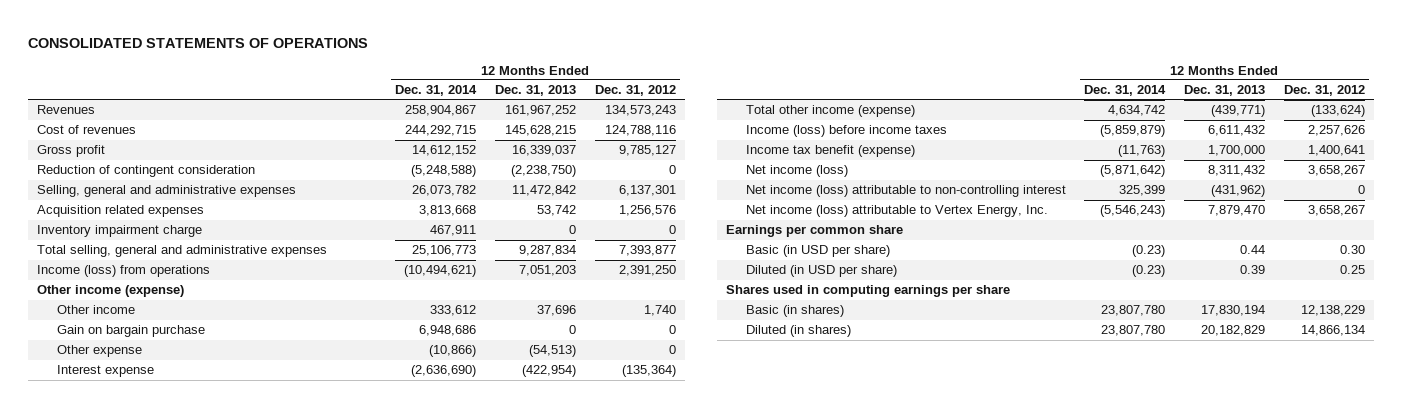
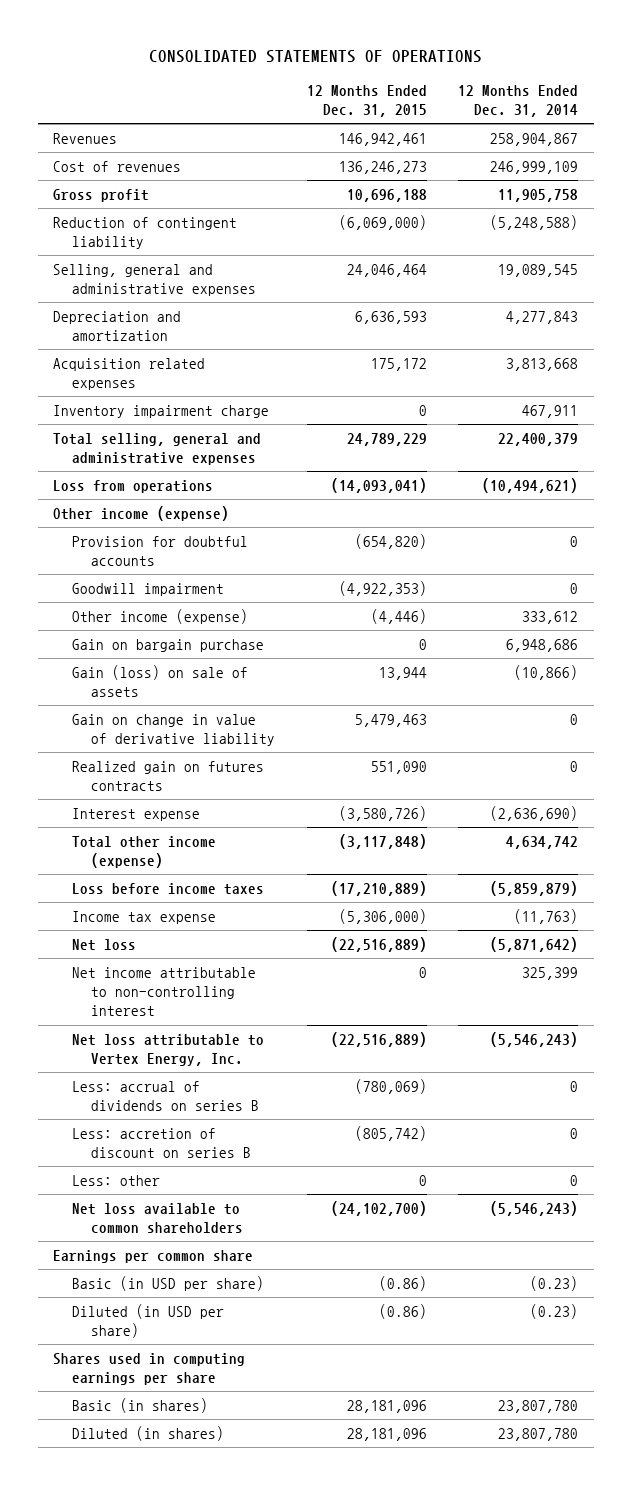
- | 12 Months Ended Dec. 31, 2014 | 12 Months Ended Dec. 31, 2013 | 12 Months Ended Dec. 31, 2012
+ | 12 Months Ended Dec. 31, 2015 | 12 Months Ended Dec. 31, 2014
- Cost of revenues | 244,292,715 | 145,628,215 | 124,788,116
- Gross profit | 14,612,152 | 16,339,037 | 9,785,127
- Reduction of contingent consideration | (5,248,588) | (2,238,750) | 0
- Selling, general and administrative expenses | 26,073,782 | 11,472,842 | 6,137,301
+ Cost of revenues | 136,246,273 | 246,999,109
+ Gross profit | 10,696,188 | 11,905,758
+ Reduction of contingent liability | (6,069,000) | (5,248,588)
+ Selling, general and administrative expenses | 24,046,464 | 19,089,545
+ Depreciation and amortization | 6,636,593 | 4,277,843
- Total selling, general and administrative expenses | 25,106,773 | 9,287,834 | 7,393,877
- Income (loss) from operations | (10,494,621) | 7,051,203 | 2,391,250
+ Total selling, general and administrative expenses | 24,789,229 | 22,400,379
+ Loss from operations | (14,093,041) | (10,494,621)
- Other income | 333,612 | 37,696 | 1,740
+ Provision for doubtful accounts | (654,820) | 0
+ Goodwill impairment | (4,922,353) | 0
+ Other income (expense) | (4,446) | 333,612
- Other expense | (10,866) | (54,513) | 0
+ Gain (loss) on sale of assets | 13,944 | (10,866)
+ Gain on change in value of derivative liability | 5,479,463 | 0
+ Realized gain on futures contracts | 551,090 | 0
- Income (loss) before income taxes | (5,859,879) | 6,611,432 | 2,257,626
- Income tax benefit (expense) | (11,763) | 1,700,000 | 1,400,641
- Net income (loss) | (5,871,642) | 8,311,432 | 3,658,267
- Net income (loss) attributable to non-controlling interest | 325,399 | (431,962) | 0
- Net income (loss) attributable to Vertex Energy, Inc. | (5,546,243) | 7,879,470 | 3,658,267
+ Loss before income taxes | (17,210,889) | (5,859,879)
+ Income tax expense | (5,306,000) | (11,763)
+ Net loss | (22,516,889) | (5,871,642)
+ Net income attributable to non-controlling interest | 0 | 325,399
+ Net loss attributable to Vertex Energy, Inc. | (22,516,889) | (5,546,243)
+ Less: accrual of dividends on series B | (780,069) | 0
+ Less: accretion of discount on series B | (805,742) | 0
+ Less: other | 0 | 0
+ Net loss available to common shareholders | (24,102,700) | (5,546,243)

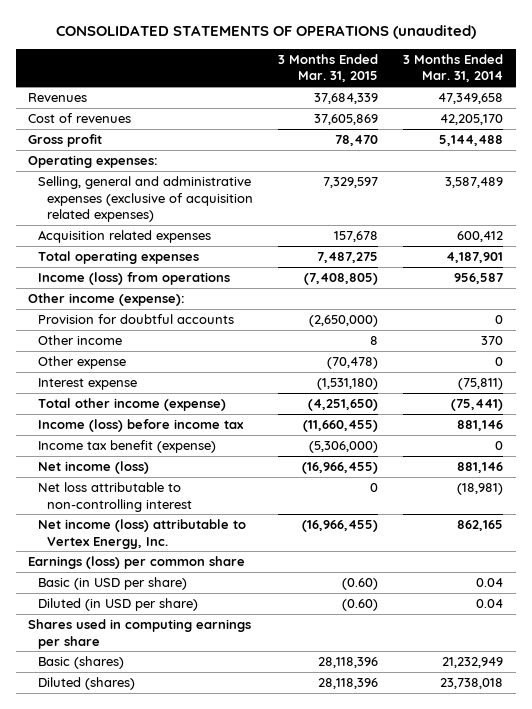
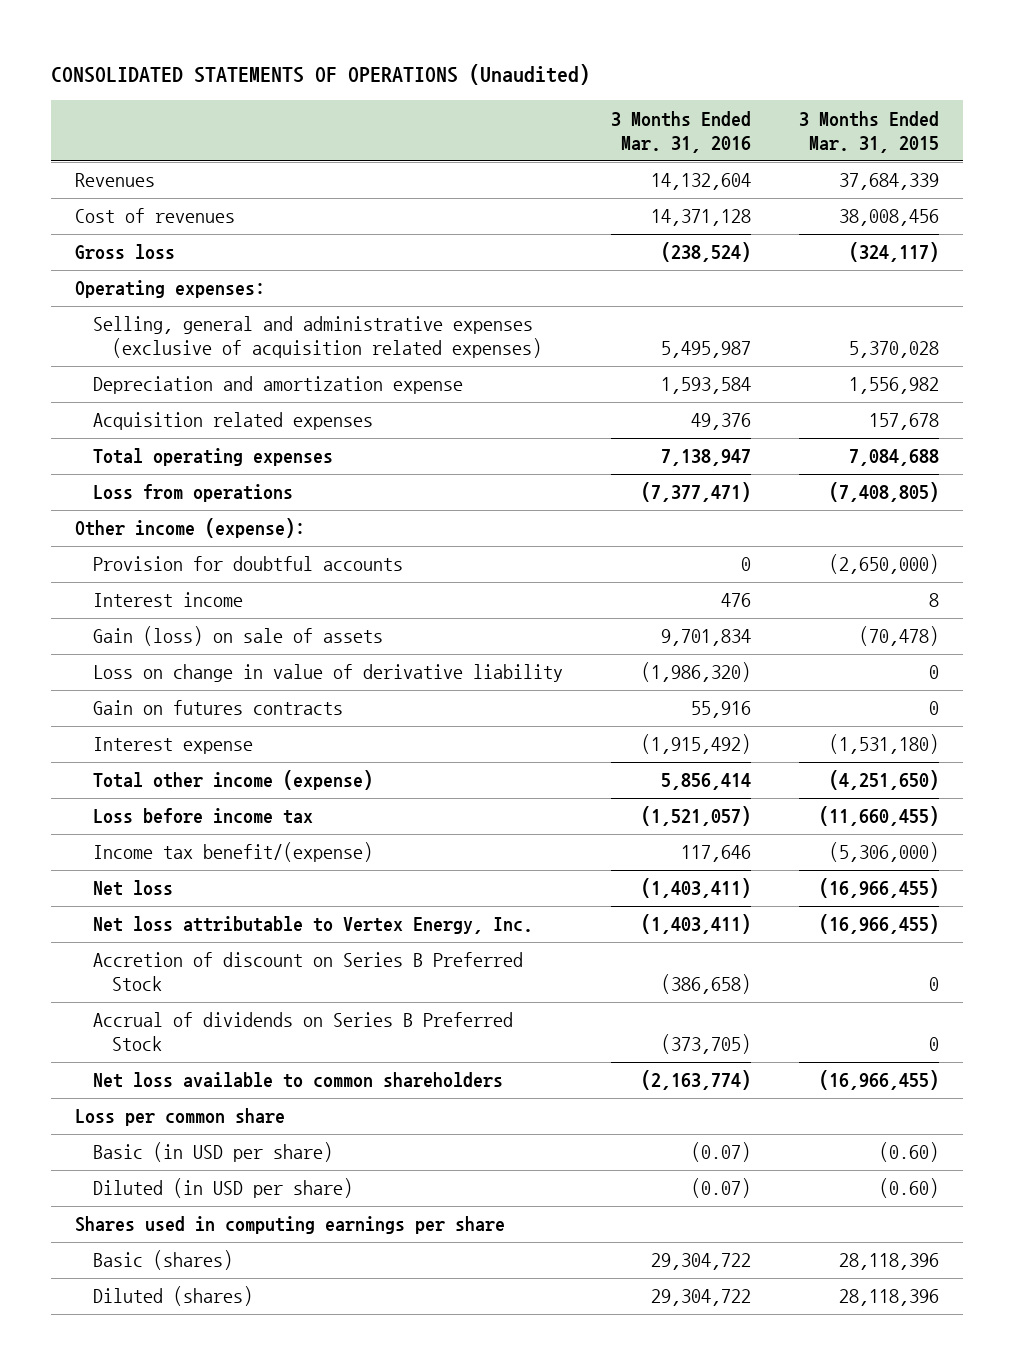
- CONSOLIDATED STATEMENTS OF OPERATIONS (unaudited)
+ CONSOLIDATED STATEMENTS OF OPERATIONS (Unaudited)
- | 3 Months Ended Mar. 31, 2015 | 3 Months Ended Mar. 31, 2014
+ | 3 Months Ended Mar. 31, 2016 | 3 Months Ended Mar. 31, 2015
- Cost of revenues | 37,605,869 | 42,205,170
- Gross profit | 78,470 | 5,144,488
+ Cost of revenues | 14,371,128 | 38,008,456
+ Gross loss | (238,524) | (324,117)
- Selling, general and administrative expenses (exclusive of acquisition related expenses) | 7,329,597 | 3,587,489
+ Selling, general and administrative expenses (exclusive of acquisition related expenses) | 5,495,987 | 5,370,028
+ Depreciation and amortization expense | 1,593,584 | 1,556,982
- Total operating expenses | 7,487,275 | 4,187,901
- Income (loss) from operations | (7,408,805) | 956,587
+ Total operating expenses | 7,138,947 | 7,084,688
+ Loss from operations | (7,377,471) | (7,408,805)
- Other income | 8 | 370
- Other expense | (70,478) | 0
+ Interest income | 476 | 8
+ Gain (loss) on sale of assets | 9,701,834 | (70,478)
+ Loss on change in value of derivative liability | (1,986,320) | 0
+ Gain on futures contracts | 55,916 | 0
- Income (loss) before income tax | (11,660,455) | 881,146
- Income tax benefit (expense) | (5,306,000) | 0
- Net income (loss) | (16,966,455) | 881,146
- Net loss attributable to non-controlling interest | 0 | (18,981)
- Net income (loss) attributable to Vertex Energy, Inc. | (16,966,455) | 862,165
- Earnings (loss) per common share
+ Loss before income tax | (1,521,057) | (11,660,455)
+ Income tax benefit/(expense) | 117,646 | (5,306,000)
+ Net loss | (1,403,411) | (16,966,455)
+ Net loss attributable to Vertex Energy, Inc. | (1,403,411) | (16,966,455)
+ Accretion of discount on Series B Preferred Stock | (386,658) | 0
+ Accrual of dividends on Series B Preferred Stock | (373,705) | 0
+ Net loss available to common shareholders | (2,163,774) | (16,966,455)
+ Loss per common share

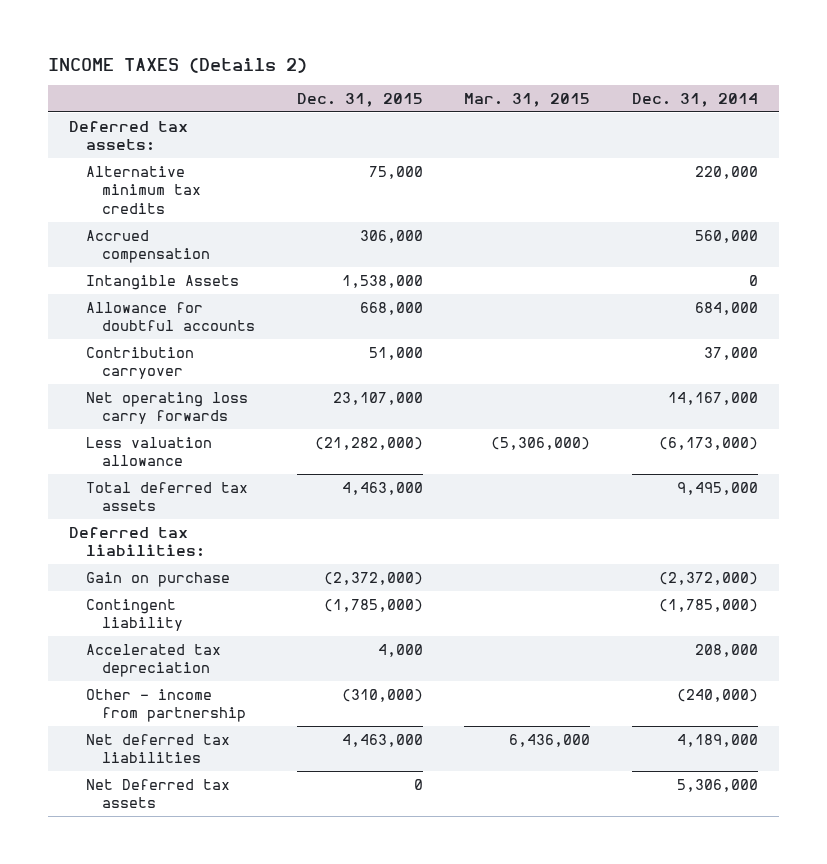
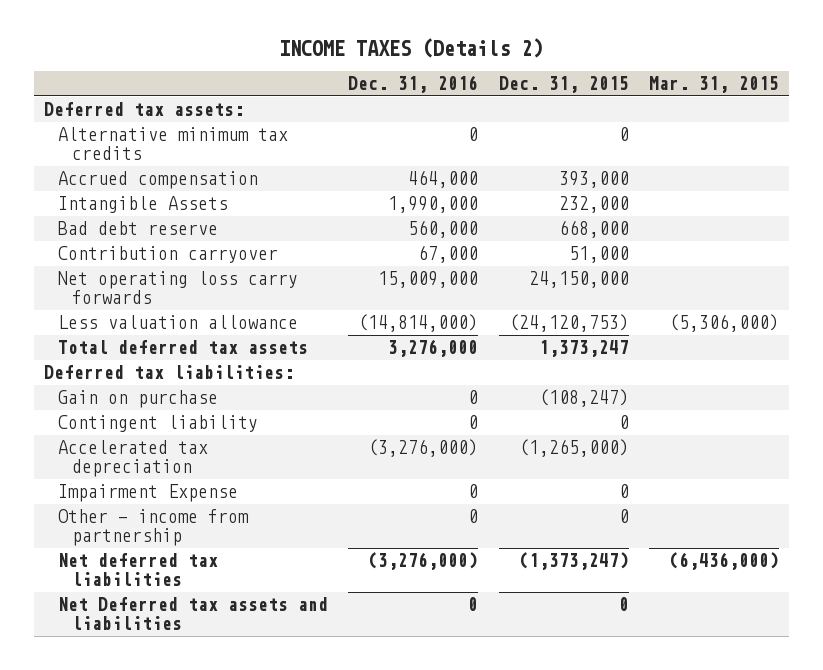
- | Dec. 31, 2015 | Mar. 31, 2015 | Dec. 31, 2014
+ | Dec. 31, 2016 | Dec. 31, 2015 | Mar. 31, 2015
- Alternative minimum tax credits | 75,000 | | 220,000
- Accrued compensation | 306,000 | | 560,000
- Intangible Assets | 1,538,000 | | 0
- Allowance for doubtful accounts | 668,000 | | 684,000
+ Alternative minimum tax credits | 0 | 0 |
+ Accrued compensation | 464,000 | 393,000 |
+ Intangible Assets | 1,990,000 | 232,000 |
+ Bad debt reserve | 560,000 | 668,000 |
- Net operating loss carry forwards | 23,107,000 | | 14,167,000
- Less valuation allowance | (21,282,000) | (5,306,000) | (6,173,000)
- Total deferred tax assets | 4,463,000 | | 9,495,000
+ Net operating loss carry forwards | 15,009,000 | 24,150,000 |
+ Less valuation allowance | (14,814,000) | (24,120,753) | (5,306,000)
+ Total deferred tax assets | 3,276,000 | 1,373,247 |
- Gain on purchase | (2,372,000) | | (2,372,000)
- Contingent liability | (1,785,000) | | (1,785,000)
- Accelerated tax depreciation | 4,000 | | 208,000
- Other - income from partnership | (310,000) | | (240,000)
- Net deferred tax liabilities | 4,463,000 | 6,436,000 | 4,189,000
- Net Deferred tax assets | 0 | | 5,306,000
+ Gain on purchase | 0 | (108,247) |
+ Contingent liability | 0 | 0 |
+ Accelerated tax depreciation | (3,276,000) | (1,265,000) |
+ Impairment Expense | 0 | 0 |
+ Other - income from partnership | 0 | 0 |
+ Net deferred tax liabilities | (3,276,000) | (1,373,247) | (6,436,000)
+ Net Deferred tax assets and liabilities | 0 | 0 |

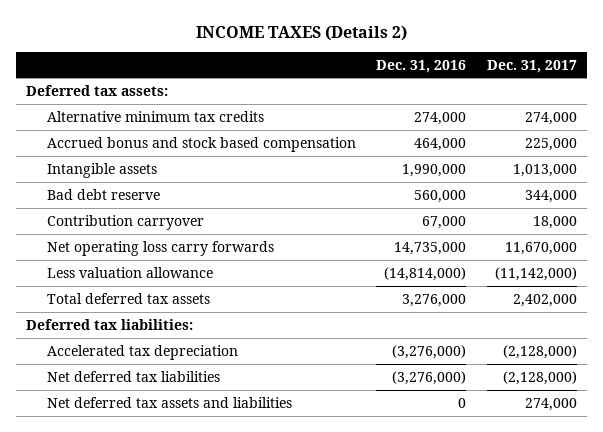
- | Dec. 31, 2016 | Dec. 31, 2015 | Mar. 31, 2015
+ | Dec. 31, 2016 | Dec. 31, 2017
- Alternative minimum tax credits | 0 | 0 |
- Accrued compensation | 464,000 | 393,000 |
- Intangible Assets | 1,990,000 | 232,000 |
+ Alternative minimum tax credits | 274,000 | 274,000
+ Accrued bonus and stock based compensation | 464,000 | 225,000
+ Intangible assets | 1,990,000 | 1,013,000
- Net operating loss carry forwards | 15,009,000 | 24,150,000 |
+ Net operating loss carry forwards | 14,735,000 | 11,670,000
- Gain on purchase | 0 | (108,247) |
- Contingent liability | 0 | 0 |
- Impairment Expense | 0 | 0 |
- Other - income from partnership | 0 | 0 |
- Net Deferred tax assets and liabilities | 0 | 0 |
+ Net deferred tax assets and liabilities | 0 | 274,000

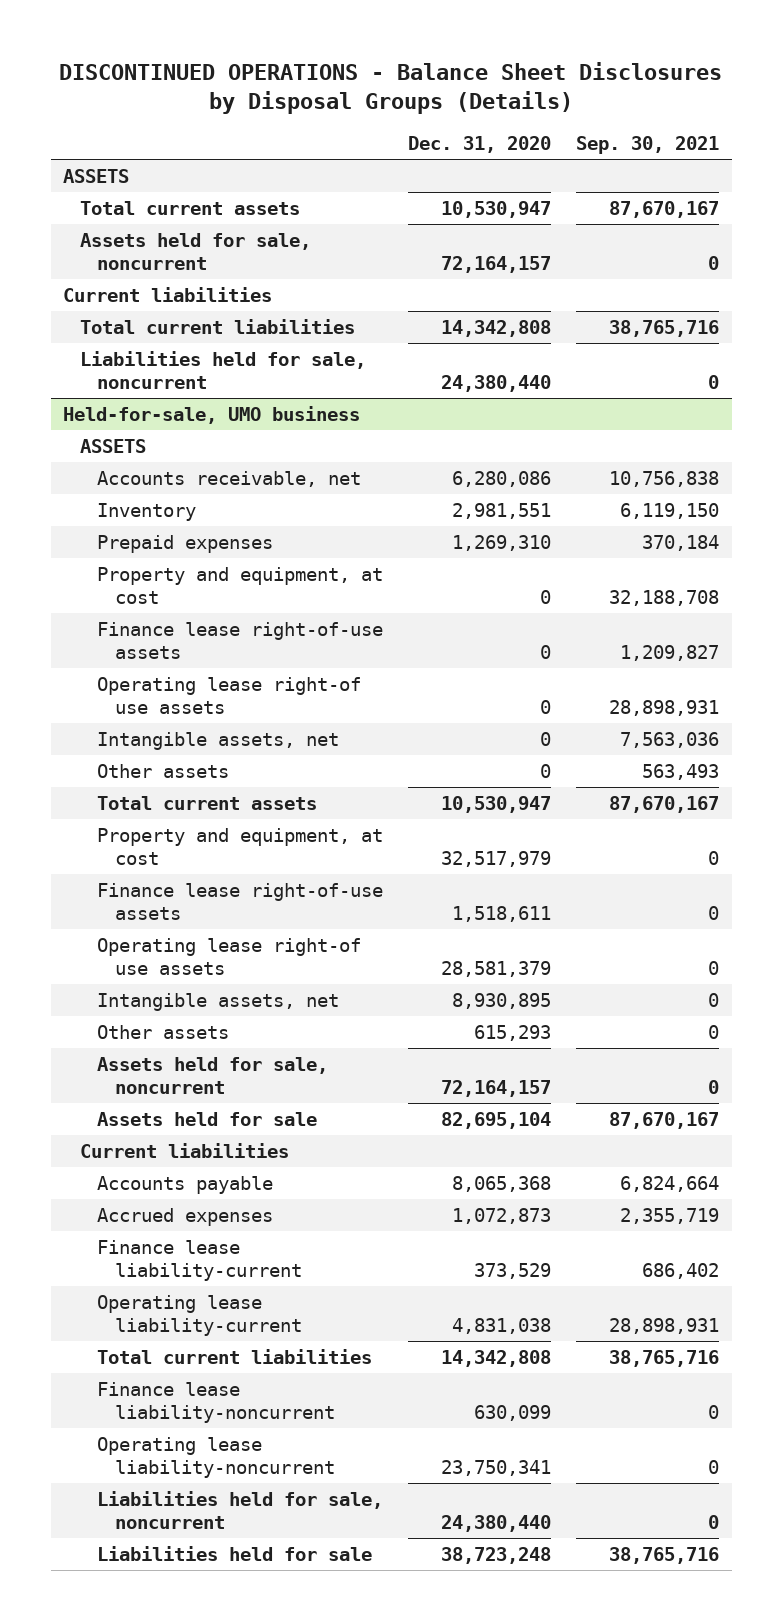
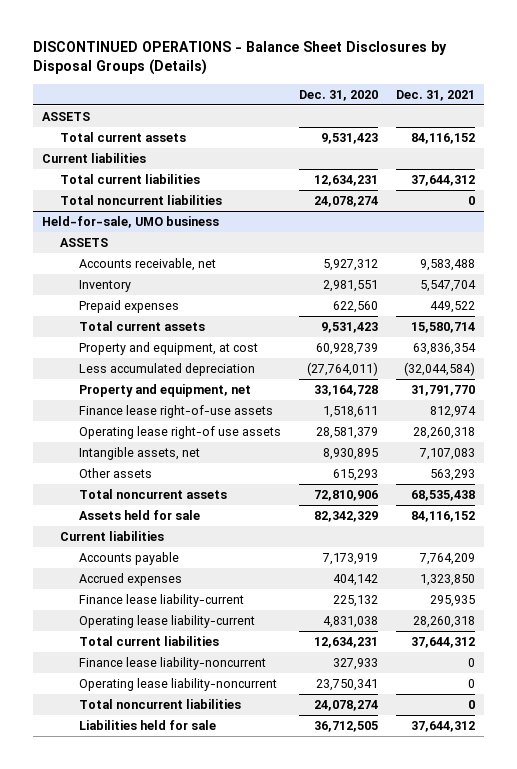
- | Dec. 31, 2020 | Sep. 30, 2021
+ | Dec. 31, 2020 | Dec. 31, 2021
- Total current assets | 10,530,947 | 87,670,167
- Assets held for sale, noncurrent | 72,164,157 | 0
+ Total current assets | 9,531,423 | 84,116,152
- Total current liabilities | 14,342,808 | 38,765,716
- Liabilities held for sale, noncurrent | 24,380,440 | 0
+ Total current liabilities | 12,634,231 | 37,644,312
+ Total noncurrent liabilities | 24,078,274 | 0
@ Held-for-sale, UMO business
- Accounts receivable, net | 6,280,086 | 10,756,838
+ Accounts receivable, net | 5,927,312 | 9,583,488
- Prepaid expenses | 1,269,310 | 370,184
- Property and equipment, at cost | 0 | 32,188,708
- Finance lease right-of-use assets | 0 | 1,209,827
- Operating lease right-of use assets | 0 | 28,898,931
- Intangible assets, net | 0 | 7,563,036
- Other assets | 0 | 563,493
- Total current assets | 10,530,947 | 87,670,167
- Property and equipment, at cost | 32,517,979 | 0
+ Prepaid expenses | 622,560 | 449,522
+ Total current assets | 9,531,423 | 15,580,714
+ Property and equipment, at cost | 60,928,739 | 63,836,354
+ Less accumulated depreciation | (27,764,011) | (32,044,584)
+ Property and equipment, net | 33,164,728 | 31,791,770
- Assets held for sale, noncurrent | 72,164,157 | 0
- Assets held for sale | 82,695,104 | 87,670,167
+ Total noncurrent assets | 72,810,906 | 68,535,438
+ Assets held for sale | 82,342,329 | 84,116,152
- Accounts payable | 8,065,368 | 6,824,664
- Accrued expenses | 1,072,873 | 2,355,719
- Finance lease liability-current | 373,529 | 686,402
+ Accounts payable | 7,173,919 | 7,764,209
+ Accrued expenses | 404,142 | 1,323,850
+ Finance lease liability-current | 225,132 | 295,935
- Total current liabilities | 14,342,808 | 38,765,716
- Finance lease liability-noncurrent | 630,099 | 0
+ Total current liabilities | 12,634,231 | 37,644,312
+ Finance lease liability-noncurrent | 327,933 | 0
- Liabilities held for sale, noncurrent | 24,380,440 | 0
- Liabilities held for sale | 38,723,248 | 38,765,716
+ Total noncurrent liabilities | 24,078,274 | 0
+ Liabilities held for sale | 36,712,505 | 37,644,312

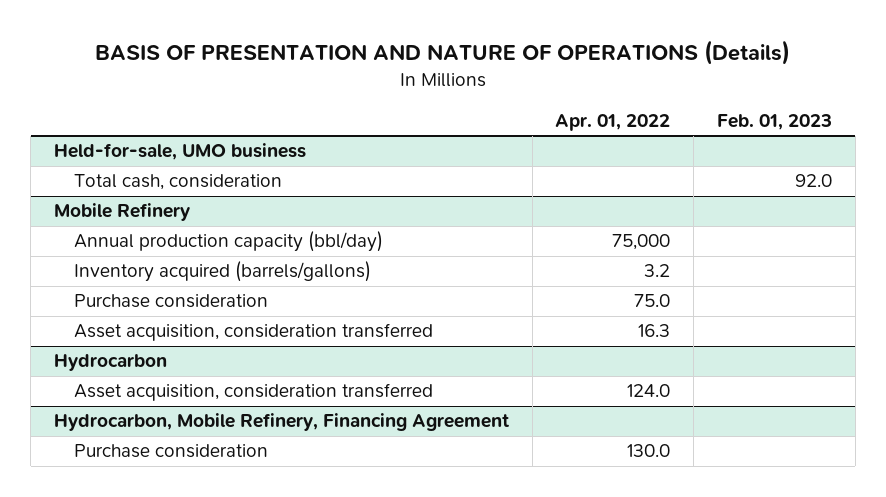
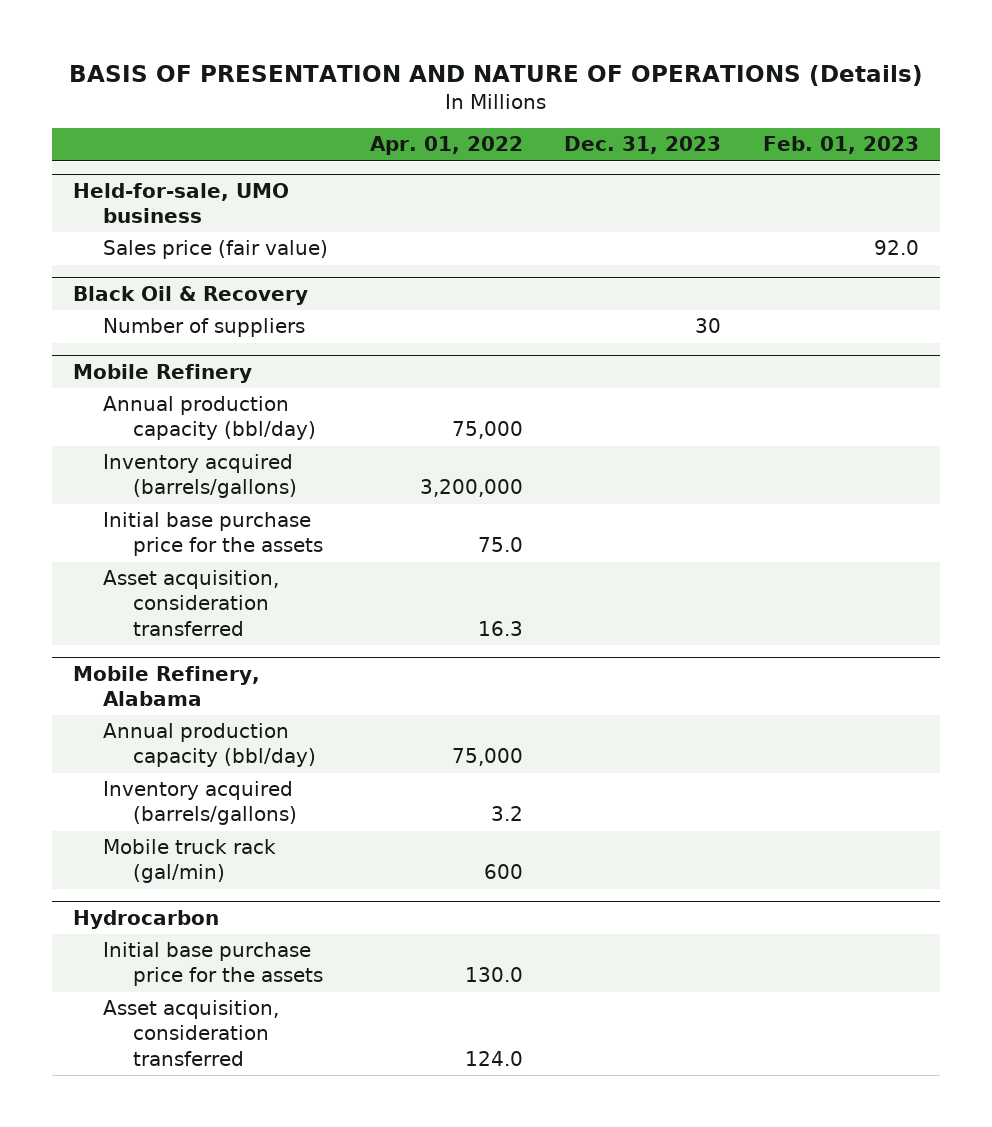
- | Apr. 01, 2022 | Feb. 01, 2023
+ | Apr. 01, 2022 | Dec. 31, 2023 | Feb. 01, 2023
@ Held-for-sale, UMO business
- Total cash, consideration | | 92.0
+ Sales price (fair value) | | | 92.0
+ Black Oil & Recovery
+ Number of suppliers | | 30 |
@ Mobile Refinery
- Inventory acquired (barrels/gallons) | 3.2 |
- Purchase consideration | 75.0 |
+ Inventory acquired (barrels/gallons) | 3,200,000 | |
+ Initial base purchase price for the assets | 75.0 | |
+ Mobile Refinery, Alabama
+ Annual production capacity (bbl/day) | 75,000 | |
+ Inventory acquired (barrels/gallons) | 3.2 | |
+ Mobile truck rack (gal/min) | 600 | |
@ Hydrocarbon
+ Initial base purchase price for the assets | 130.0 | |
- Hydrocarbon, Mobile Refinery, Financing Agreement
- Purchase consideration | 130.0 |

